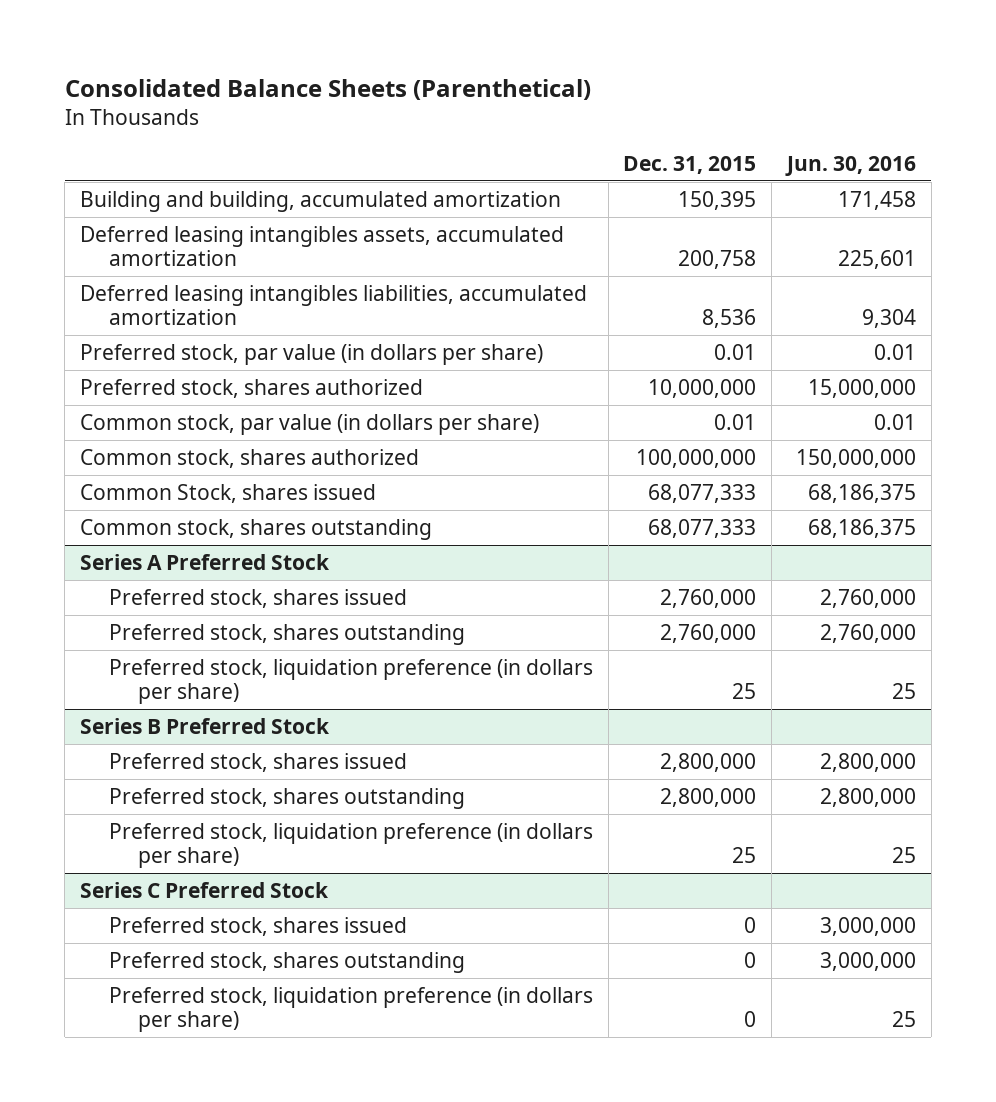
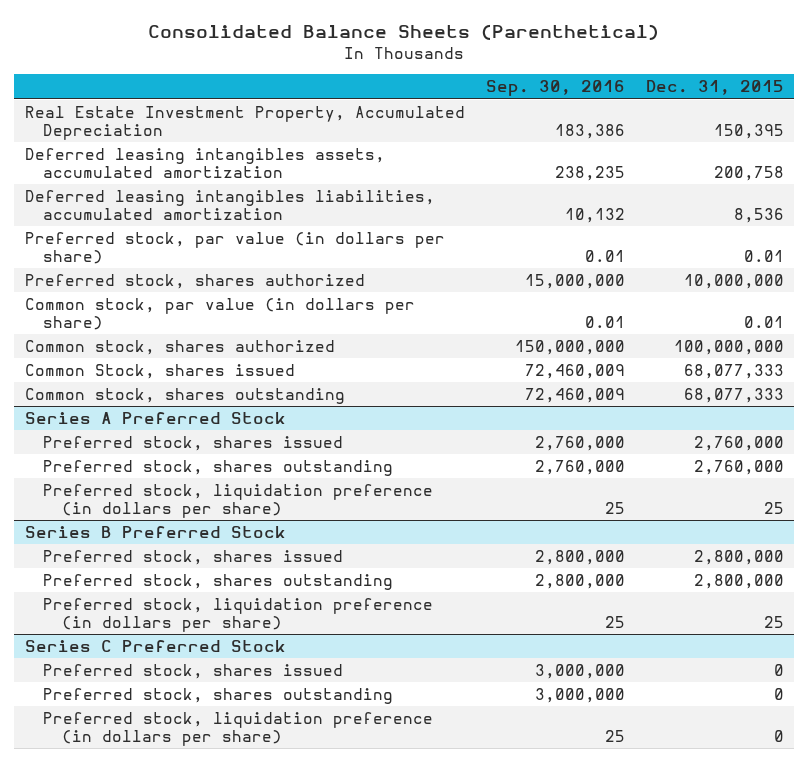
- | Dec. 31, 2015 | Jun. 30, 2016
+ | Sep. 30, 2016 | Dec. 31, 2015
- Building and building, accumulated amortization | 150,395 | 171,458
+ Real Estate Investment Property, Accumulated Depreciation | 183,386 | 150,395

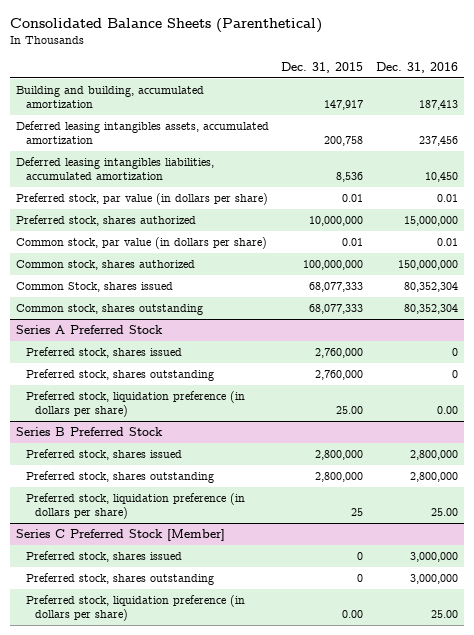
- | Sep. 30, 2016 | Dec. 31, 2015
+ | Dec. 31, 2015 | Dec. 31, 2016
- Real Estate Investment Property, Accumulated Depreciation | 183,386 | 150,395
+ Building and building, accumulated amortization | 147,917 | 187,413
@ Series A Preferred Stock
- Preferred stock, liquidation preference (in dollars per share) | 25 | 25
+ Preferred stock, liquidation preference (in dollars per share) | 25.00 | 0.00
- Series C Preferred Stock
+ Series C Preferred Stock [Member]
- Preferred stock, liquidation preference (in dollars per share) | 25 | 0
+ Preferred stock, liquidation preference (in dollars per share) | 0.00 | 25.00

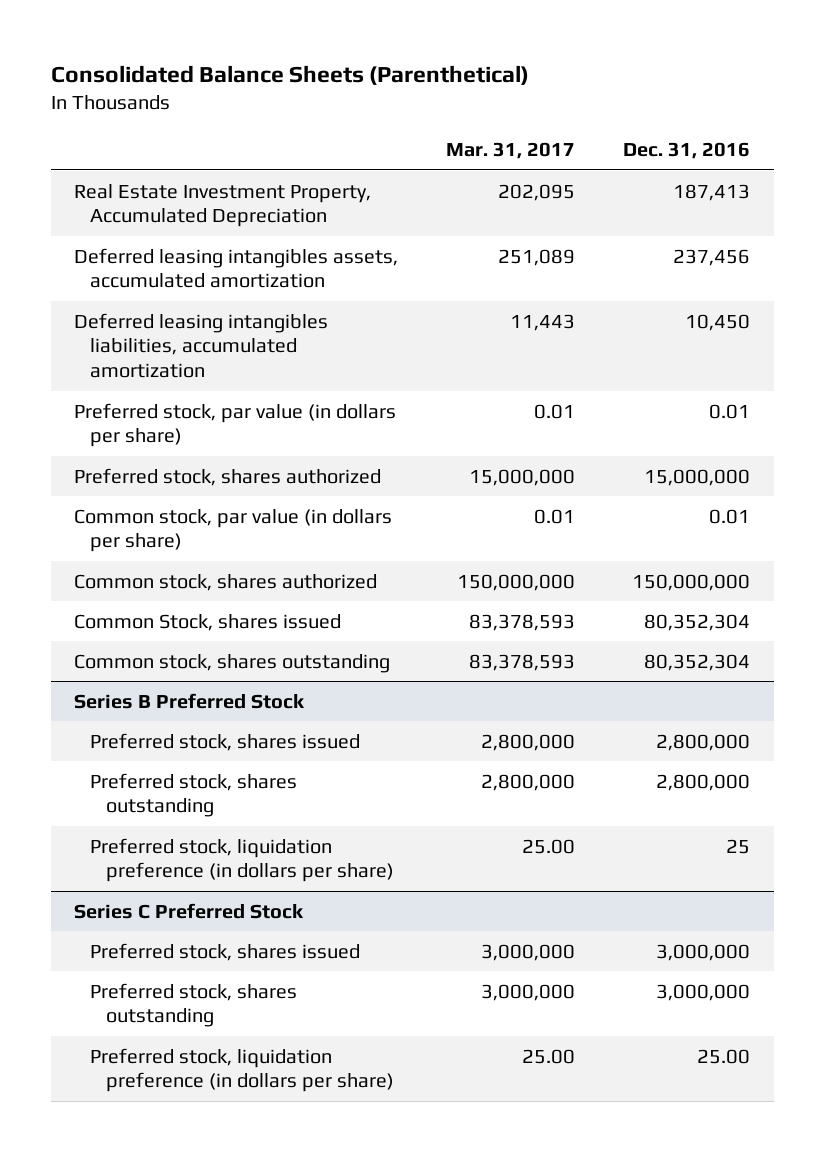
- | Dec. 31, 2015 | Dec. 31, 2016
+ | Mar. 31, 2017 | Dec. 31, 2016
- Building and building, accumulated amortization | 147,917 | 187,413
+ Real Estate Investment Property, Accumulated Depreciation | 202,095 | 187,413
- Series A Preferred Stock
- Preferred stock, shares issued | 2,760,000 | 0
- Preferred stock, shares outstanding | 2,760,000 | 0
- Preferred stock, liquidation preference (in dollars per share) | 25.00 | 0.00
@ Series B Preferred Stock
- Preferred stock, liquidation preference (in dollars per share) | 25 | 25.00
- Series C Preferred Stock [Member]
@ Series B Preferred Stock
+ Preferred stock, liquidation preference (in dollars per share) | 25.00 | 25
+ Series C Preferred Stock

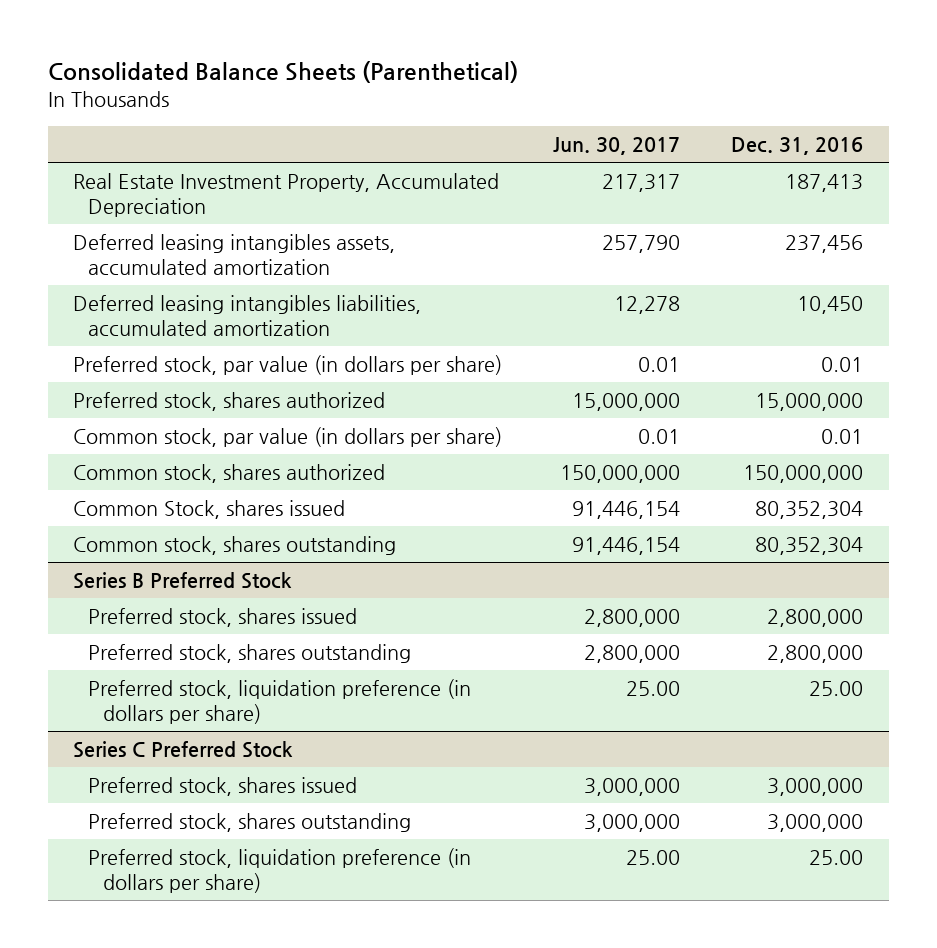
- | Mar. 31, 2017 | Dec. 31, 2016
+ | Jun. 30, 2017 | Dec. 31, 2016
@ Series B Preferred Stock
- Preferred stock, liquidation preference (in dollars per share) | 25.00 | 25
+ Preferred stock, liquidation preference (in dollars per share) | 25.00 | 25.00

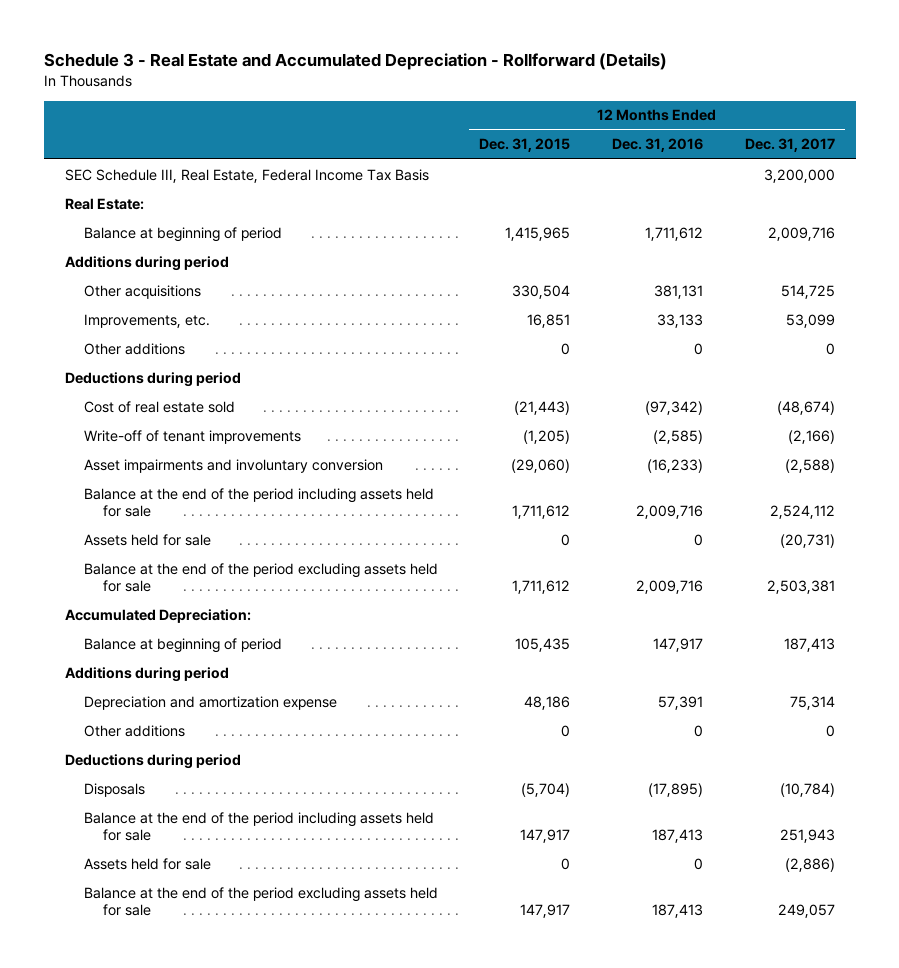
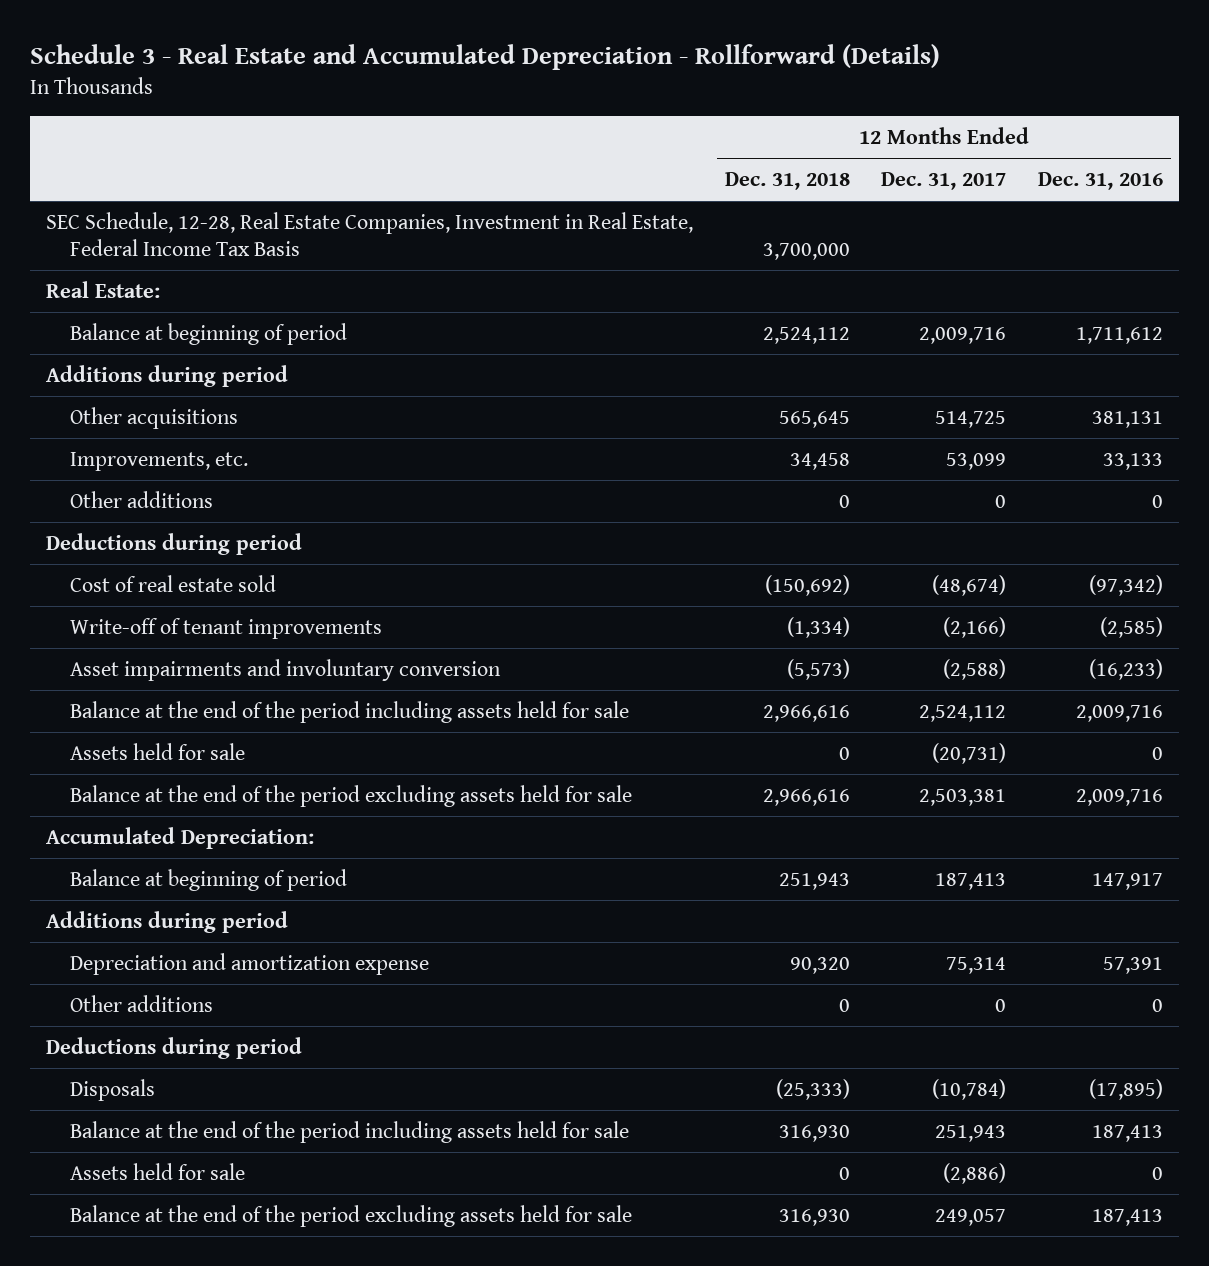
- | 12 Months Ended Dec. 31, 2015 | 12 Months Ended Dec. 31, 2016 | 12 Months Ended Dec. 31, 2017
+ | 12 Months Ended Dec. 31, 2018 | 12 Months Ended Dec. 31, 2017 | 12 Months Ended Dec. 31, 2016
- SEC Schedule III, Real Estate, Federal Income Tax Basis | | | 3,200,000
+ SEC Schedule, 12-28, Real Estate Companies, Investment in Real Estate, Federal Income Tax Basis | 3,700,000 | |

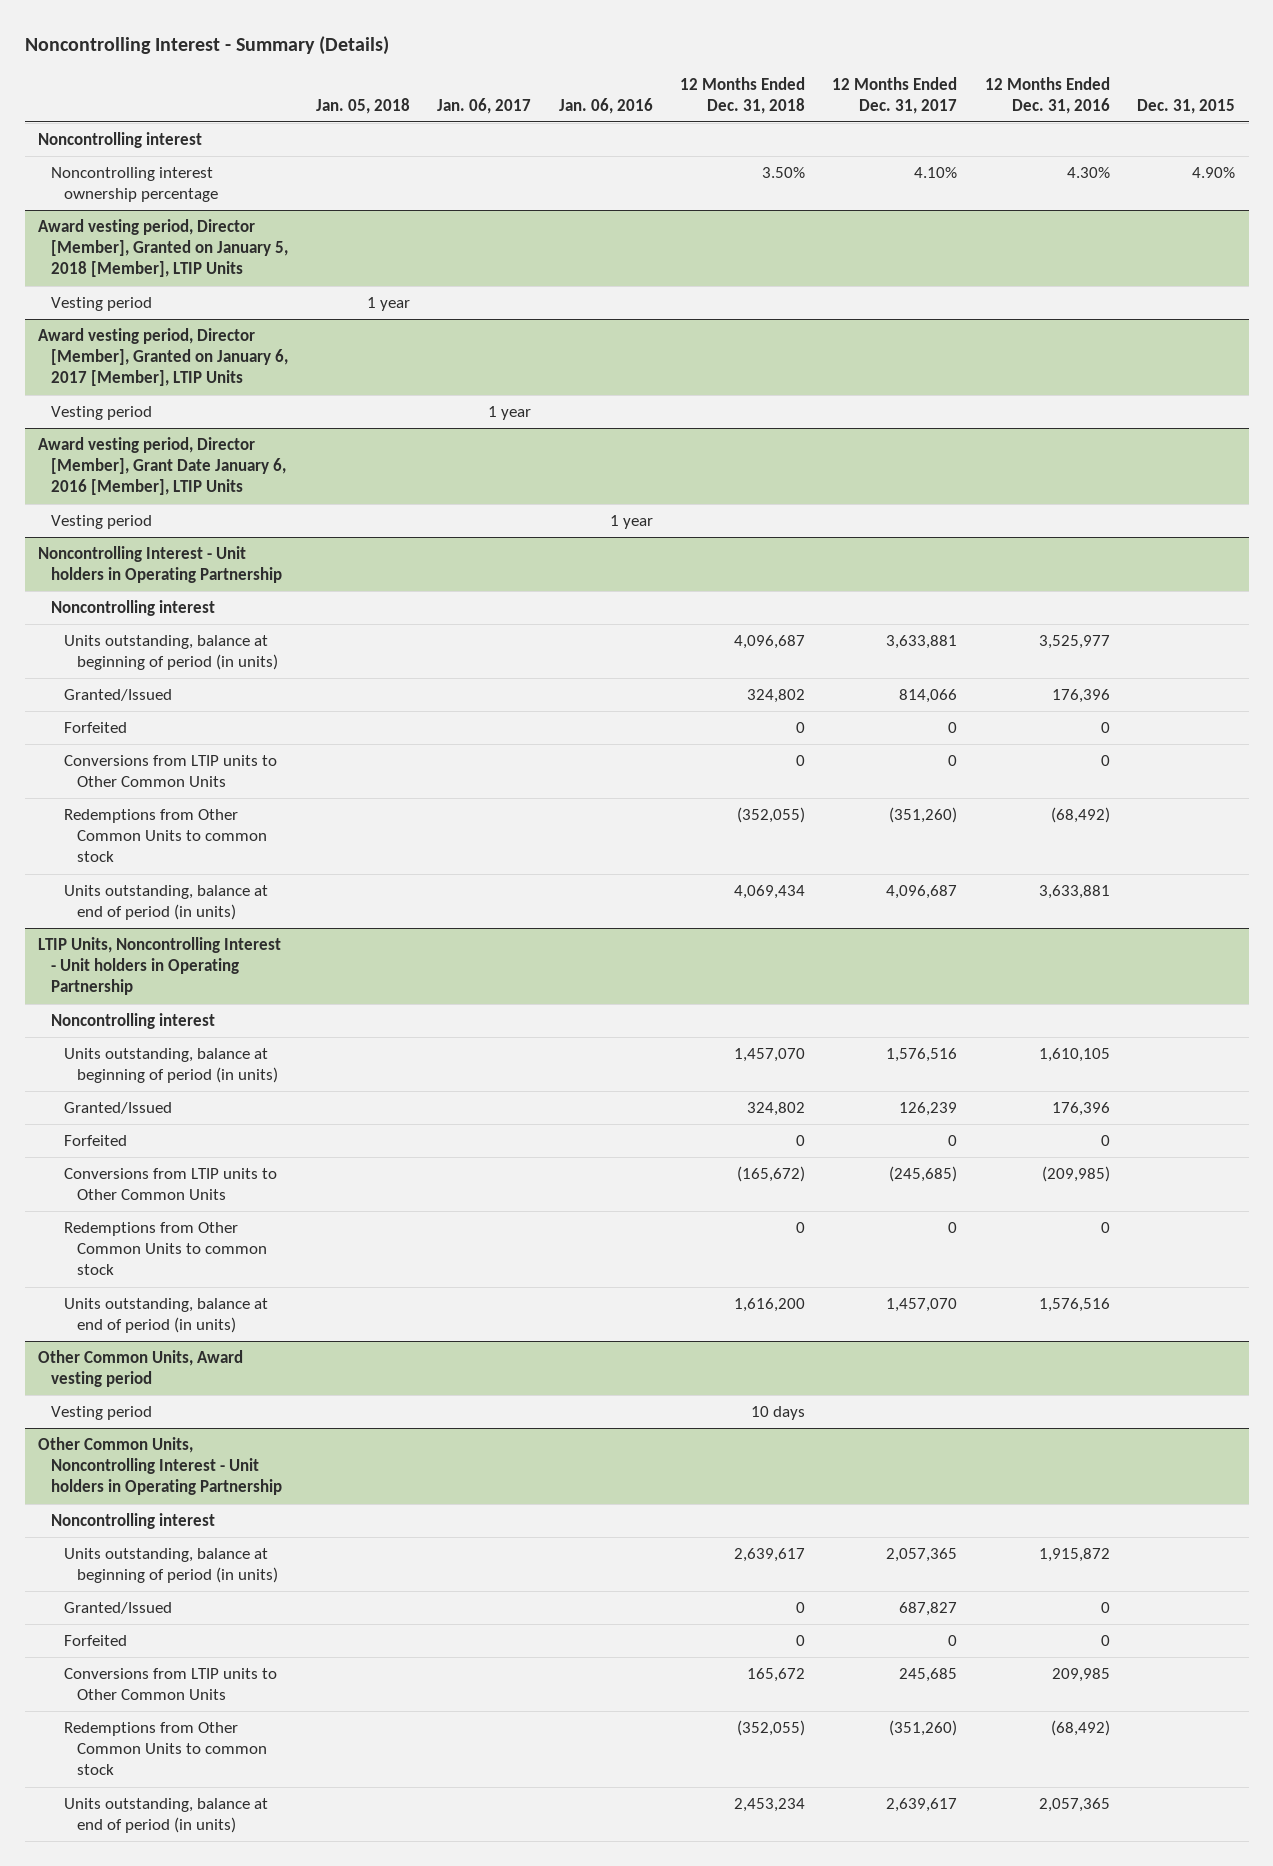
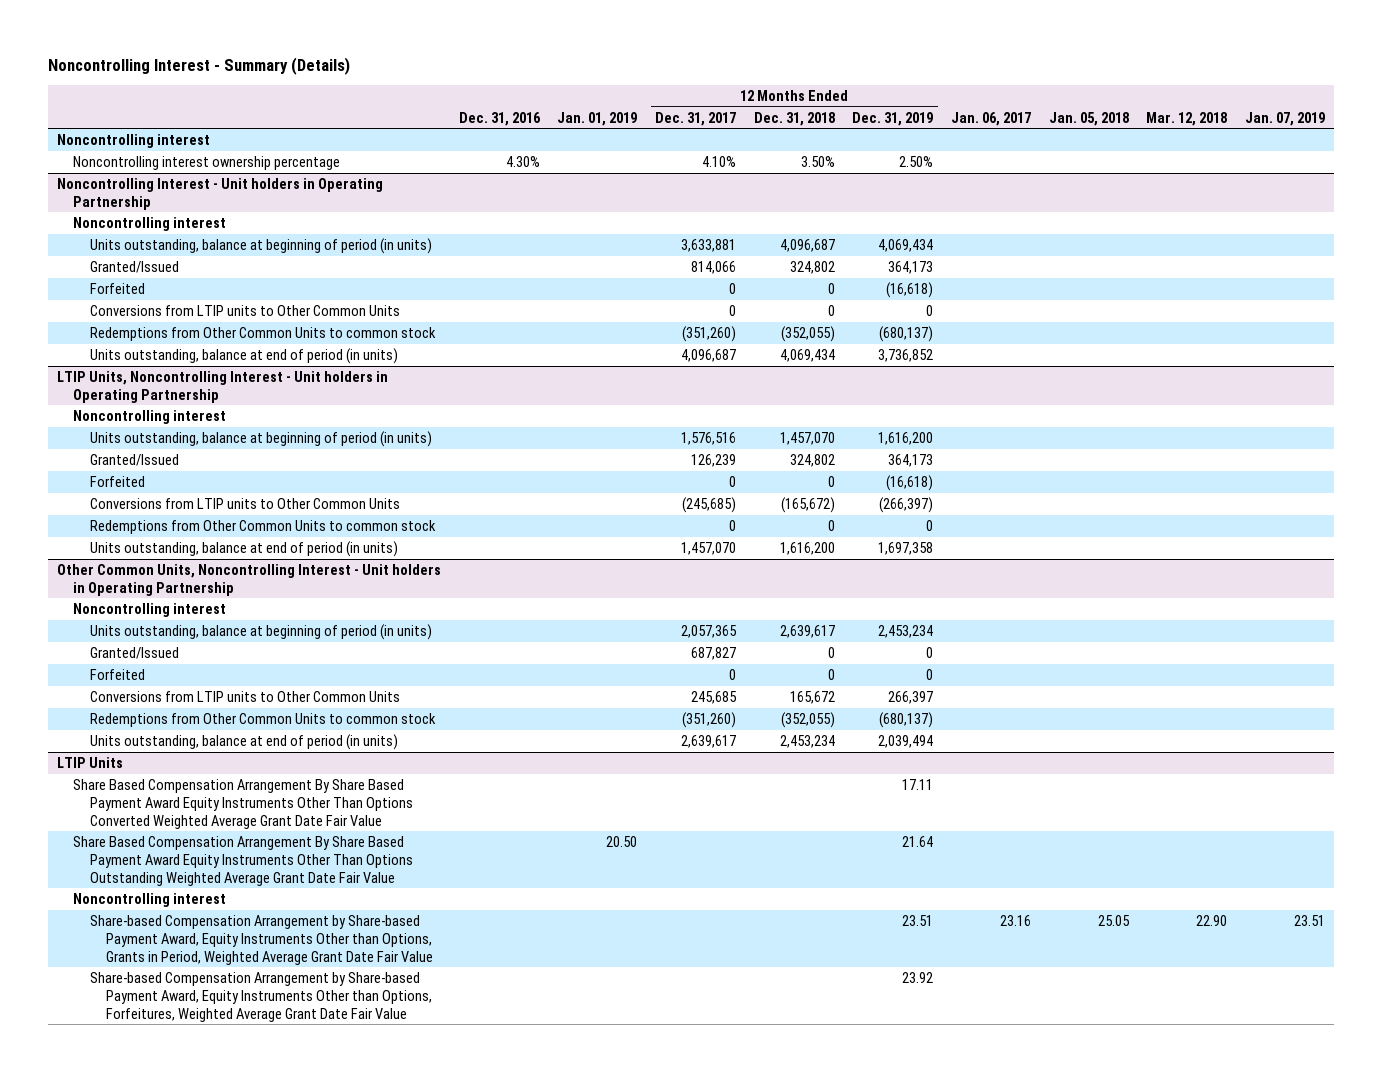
- | Jan. 05, 2018 | Jan. 06, 2017 | Jan. 06, 2016 | 12 Months Ended Dec. 31, 2018 | 12 Months Ended Dec. 31, 2017 | 12 Months Ended Dec. 31, 2016 | Dec. 31, 2015
+ | Dec. 31, 2016 | Jan. 01, 2019 | 12 Months Ended Dec. 31, 2017 | 12 Months Ended Dec. 31, 2018 | 12 Months Ended Dec. 31, 2019 | Jan. 06, 2017 | Jan. 05, 2018 | Mar. 12, 2018 | Jan. 07, 2019
- Award vesting period, Director [Member], Granted on January 5, 2018 [Member], LTIP Units
- Vesting period | 1 year | | | | | |
- Award vesting period, Director [Member], Granted on January 6, 2017 [Member], LTIP Units
- Vesting period | | 1 year | | | | |
- Award vesting period, Director [Member], Grant Date January 6, 2016 [Member], LTIP Units
- Vesting period | | | 1 year | | | |
- Other Common Units, Award vesting period
- Vesting period | | | | 10 days | | |
+ LTIP Units
+ Share Based Compensation Arrangement By Share Based Payment Award Equity Instruments Other Than Options Converted Weighted Average Grant Date Fair Value | | | | | 17.11 | | | |
+ Share Based Compensation Arrangement By Share Based Payment Award Equity Instruments Other Than Options Outstanding Weighted Average Grant Date Fair Value | | 20.50 | | | 21.64 | | | |
+ Noncontrolling interest
+ Share-based Compensation Arrangement by Share-based Payment Award, Equity Instruments Other than Options, Grants in Period, Weighted Average Grant Date Fair Value | | | | | 23.51 | 23.16 | 25.05 | 22.90 | 23.51
+ Share-based Compensation Arrangement by Share-based Payment Award, Equity Instruments Other than Options, Forfeitures, Weighted Average Grant Date Fair Value | | | | | 23.92 | | | |

